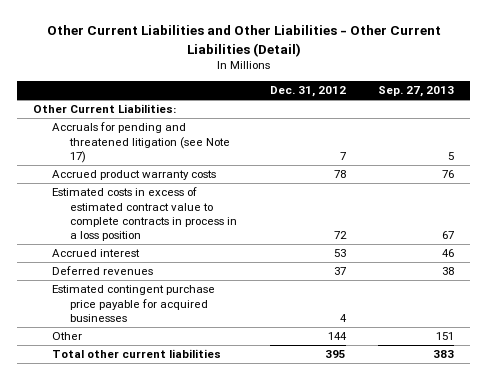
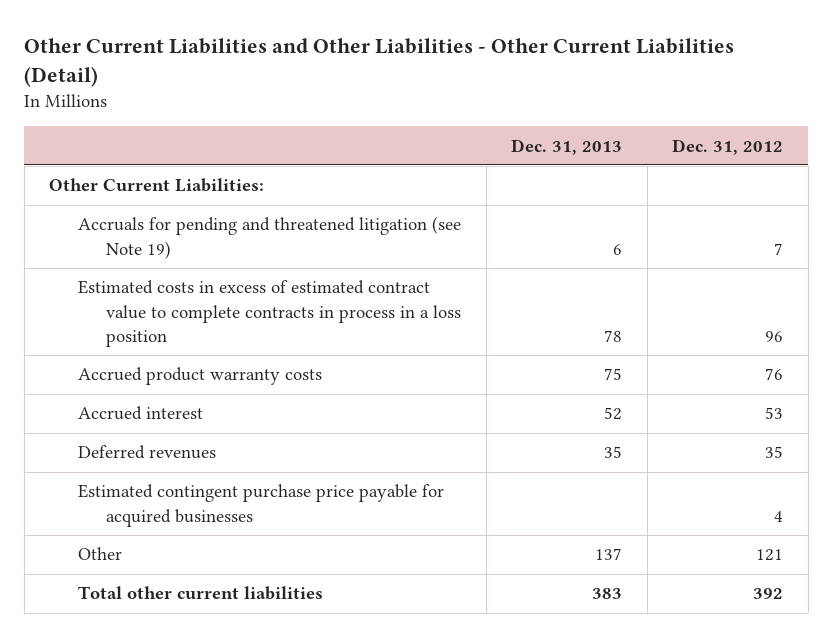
- | Dec. 31, 2012 | Sep. 27, 2013
+ | Dec. 31, 2013 | Dec. 31, 2012
- Accruals for pending and threatened litigation (see Note 17) | 7 | 5
- Accrued product warranty costs | 78 | 76
- Estimated costs in excess of estimated contract value to complete contracts in process in a loss position | 72 | 67
+ Accruals for pending and threatened litigation (see Note 19) | 6 | 7
+ Estimated costs in excess of estimated contract value to complete contracts in process in a loss position | 78 | 96
+ Accrued product warranty costs | 75 | 76
- Deferred revenues | 37 | 38
+ Deferred revenues | 35 | 35
- Other | 144 | 151
- Total other current liabilities | 395 | 383
+ Other | 137 | 121
+ Total other current liabilities | 383 | 392

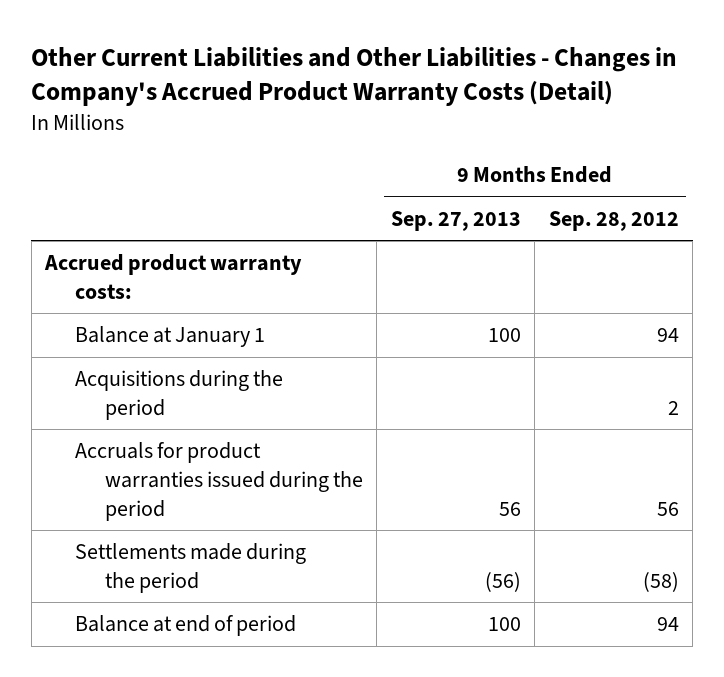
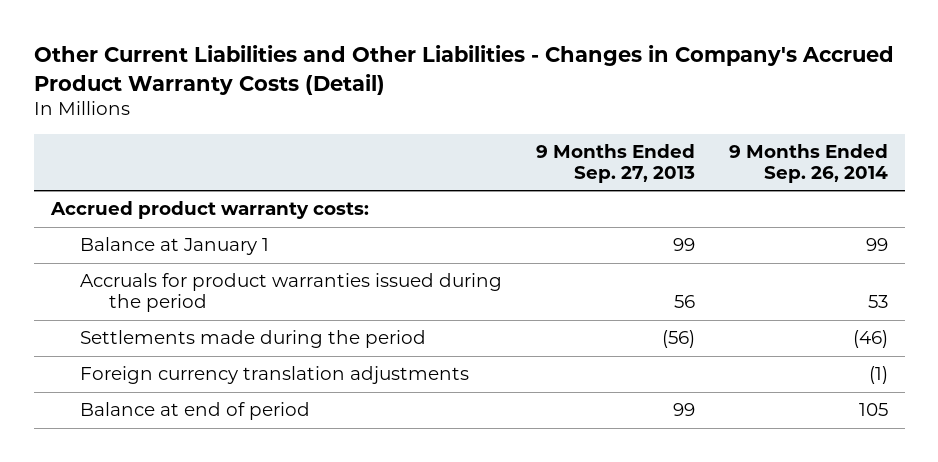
- | 9 Months Ended Sep. 27, 2013 | 9 Months Ended Sep. 28, 2012
+ | 9 Months Ended Sep. 27, 2013 | 9 Months Ended Sep. 26, 2014
- Balance at January 1 | 100 | 94
- Acquisitions during the period | | 2
+ Balance at January 1 | 99 | 99
- Balance at end of period | 100 | 94
+ Foreign currency translation adjustments | | (1)
+ Balance at end of period | 99 | 105

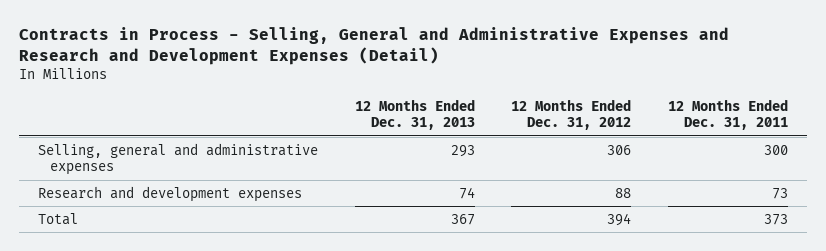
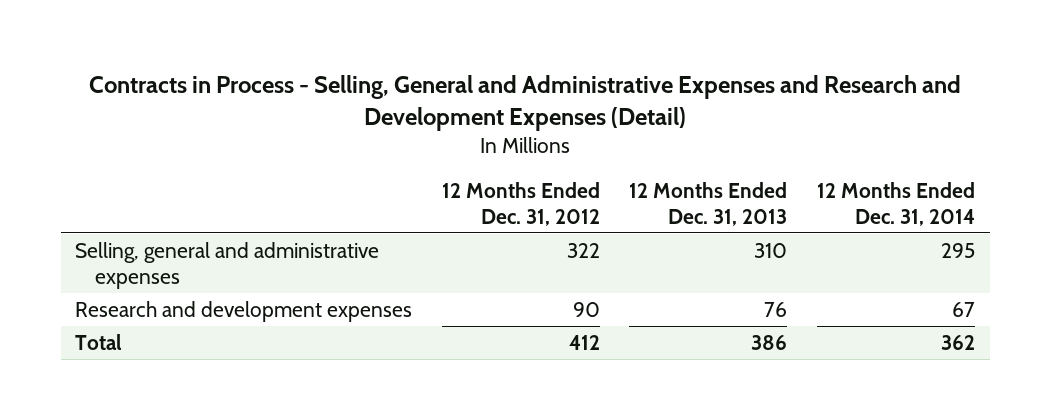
- | 12 Months Ended Dec. 31, 2013 | 12 Months Ended Dec. 31, 2012 | 12 Months Ended Dec. 31, 2011
+ | 12 Months Ended Dec. 31, 2012 | 12 Months Ended Dec. 31, 2013 | 12 Months Ended Dec. 31, 2014
- Selling, general and administrative expenses | 293 | 306 | 300
- Research and development expenses | 74 | 88 | 73
- Total | 367 | 394 | 373
+ Selling, general and administrative expenses | 322 | 310 | 295
+ Research and development expenses | 90 | 76 | 67
+ Total | 412 | 386 | 362

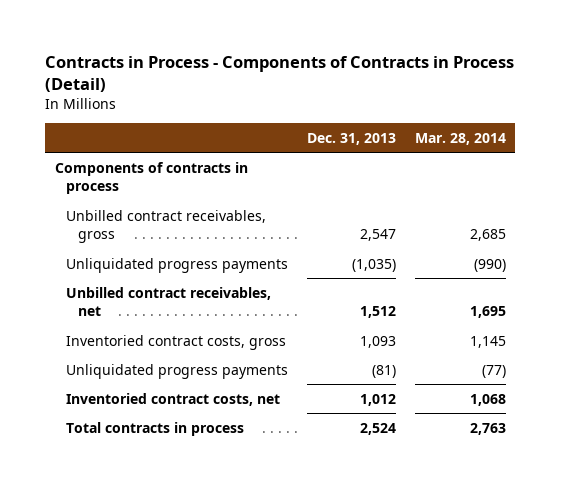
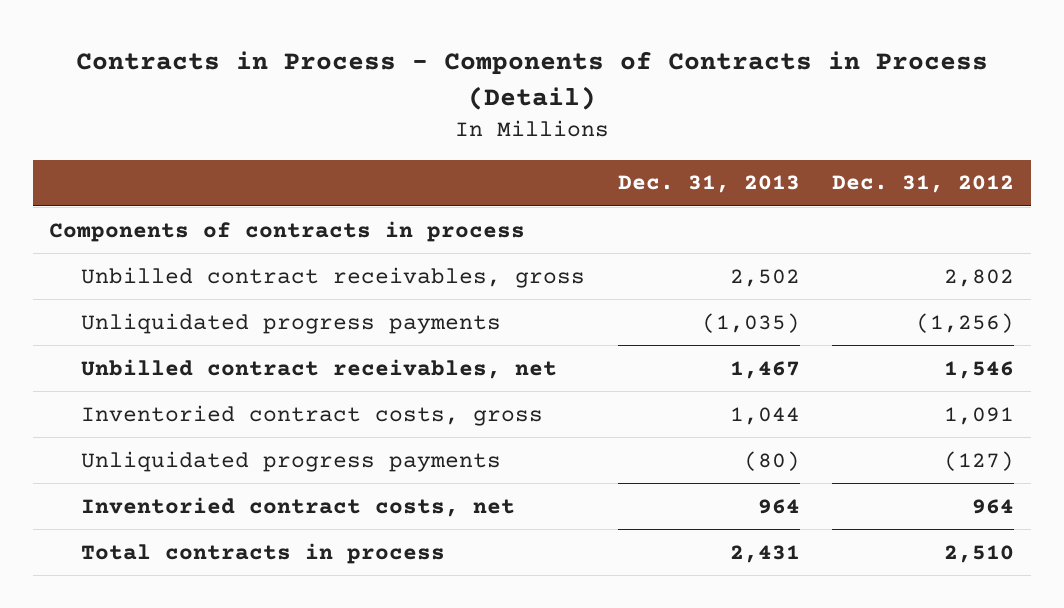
- | Dec. 31, 2013 | Mar. 28, 2014
+ | Dec. 31, 2013 | Dec. 31, 2012
- Unbilled contract receivables, gross | 2,547 | 2,685
+ Unbilled contract receivables, gross | 2,502 | 2,802
- Unbilled contract receivables, net | 1,512 | 1,695
- Inventoried contract costs, gross | 1,093 | 1,145
- Unliquidated progress payments | (81) | (77)
- Inventoried contract costs, net | 1,012 | 1,068
- Total contracts in process | 2,524 | 2,763
+ Unbilled contract receivables, net | 1,467 | 1,546
+ Inventoried contract costs, gross | 1,044 | 1,091
+ Unliquidated progress payments | (80) | (127)
+ Inventoried contract costs, net | 964 | 964
+ Total contracts in process | 2,431 | 2,510

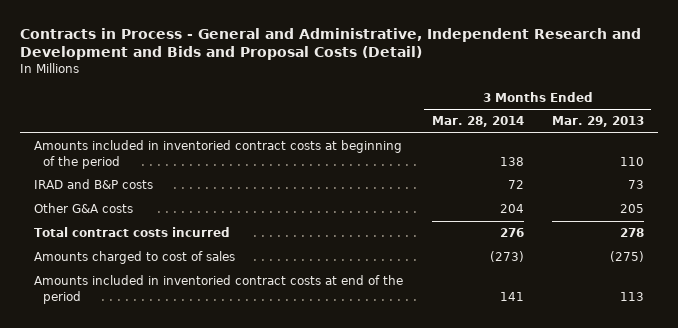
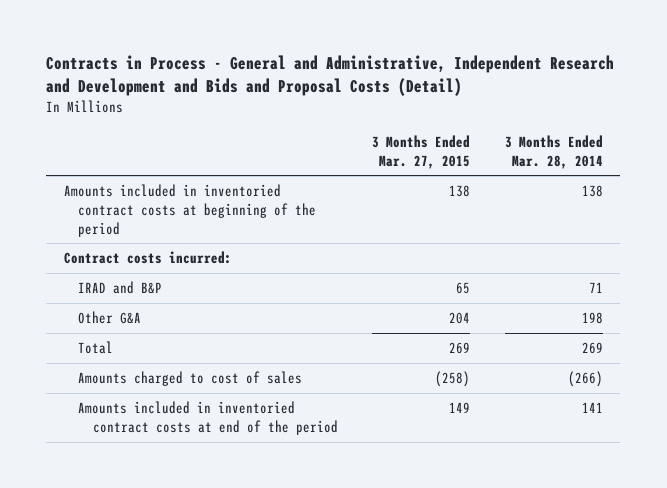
- | 3 Months Ended Mar. 28, 2014 | 3 Months Ended Mar. 29, 2013
+ | 3 Months Ended Mar. 27, 2015 | 3 Months Ended Mar. 28, 2014
- IRAD and B&P costs | 72 | 73
- Other G&A costs | 204 | 205
- Total contract costs incurred | 276 | 278
- Amounts charged to cost of sales | (273) | (275)
+ Contract costs incurred:
+ IRAD and B&P | 65 | 71
+ Other G&A | 204 | 198
+ Total | 269 | 269
+ Amounts charged to cost of sales | (258) | (266)

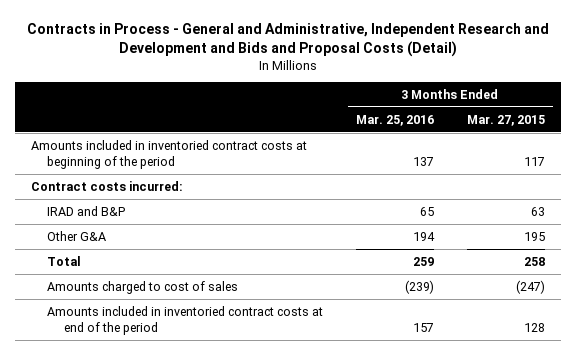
- | 3 Months Ended Mar. 27, 2015 | 3 Months Ended Mar. 28, 2014
+ | 3 Months Ended Mar. 25, 2016 | 3 Months Ended Mar. 27, 2015
- Amounts included in inventoried contract costs at beginning of the period | 138 | 138
+ Amounts included in inventoried contract costs at beginning of the period | 137 | 117
- IRAD and B&P | 65 | 71
- Other G&A | 204 | 198
- Total | 269 | 269
- Amounts charged to cost of sales | (258) | (266)
- Amounts included in inventoried contract costs at end of the period | 149 | 141
+ IRAD and B&P | 65 | 63
+ Other G&A | 194 | 195
+ Total | 259 | 258
+ Amounts charged to cost of sales | (239) | (247)
+ Amounts included in inventoried contract costs at end of the period | 157 | 128

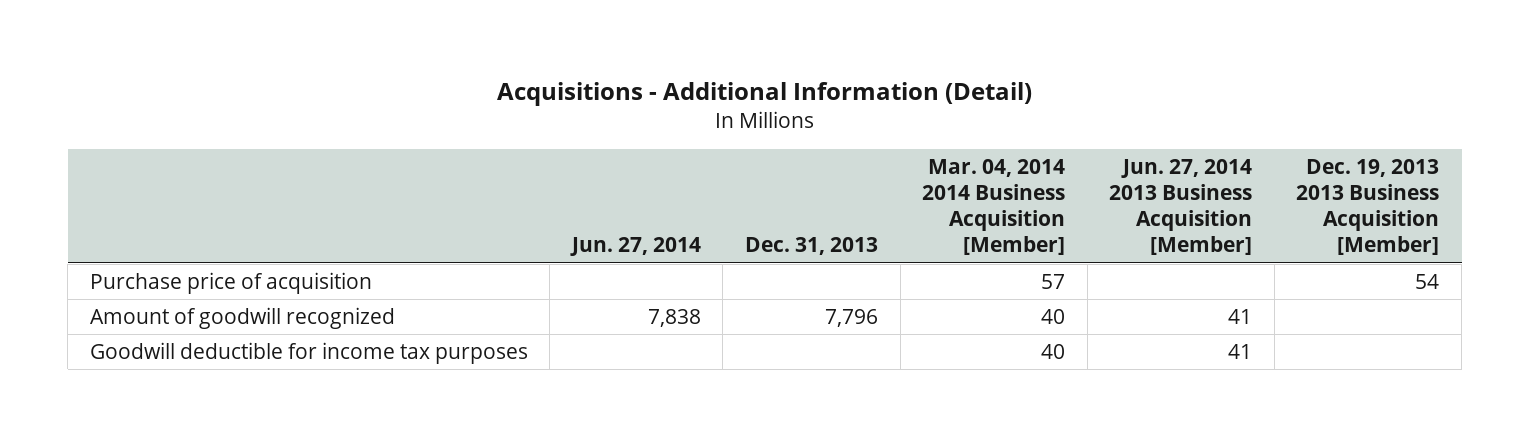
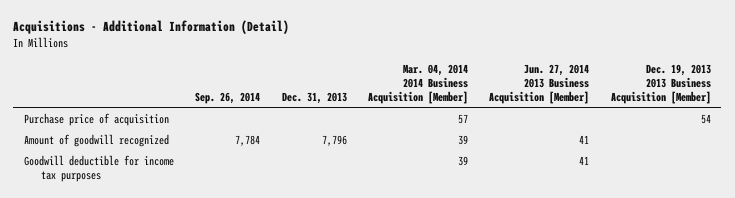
- | Jun. 27, 2014 | Dec. 31, 2013 | Mar. 04, 2014 2014 Business Acquisition [Member] | Jun. 27, 2014 2013 Business Acquisition [Member] | Dec. 19, 2013 2013 Business Acquisition [Member]
+ | Sep. 26, 2014 | Dec. 31, 2013 | Mar. 04, 2014 2014 Business Acquisition [Member] | Jun. 27, 2014 2013 Business Acquisition [Member] | Dec. 19, 2013 2013 Business Acquisition [Member]
- Amount of goodwill recognized | 7,838 | 7,796 | 40 | 41 |
- Goodwill deductible for income tax purposes | | | 40 | 41 |
+ Amount of goodwill recognized | 7,784 | 7,796 | 39 | 41 |
+ Goodwill deductible for income tax purposes | | | 39 | 41 |

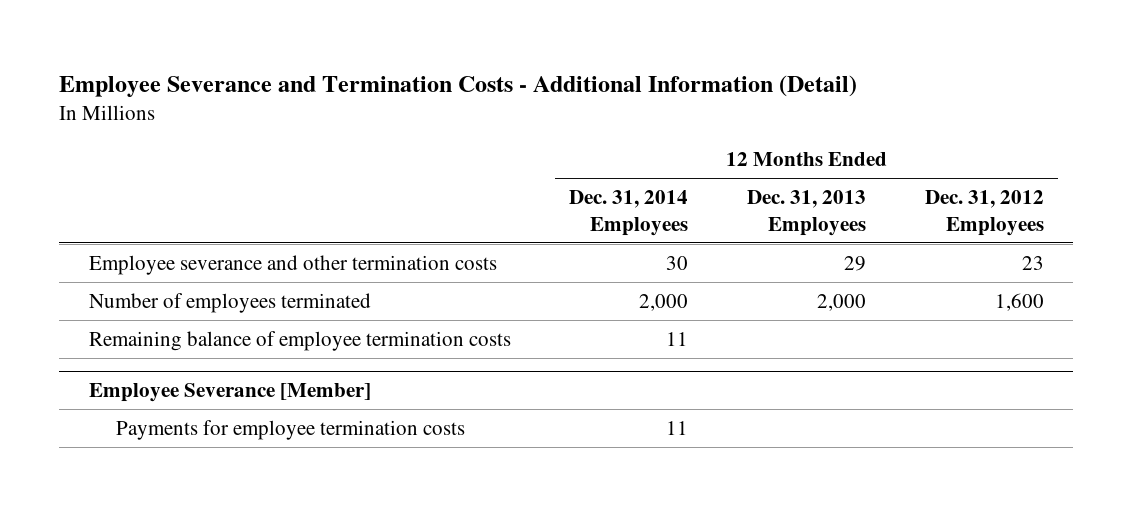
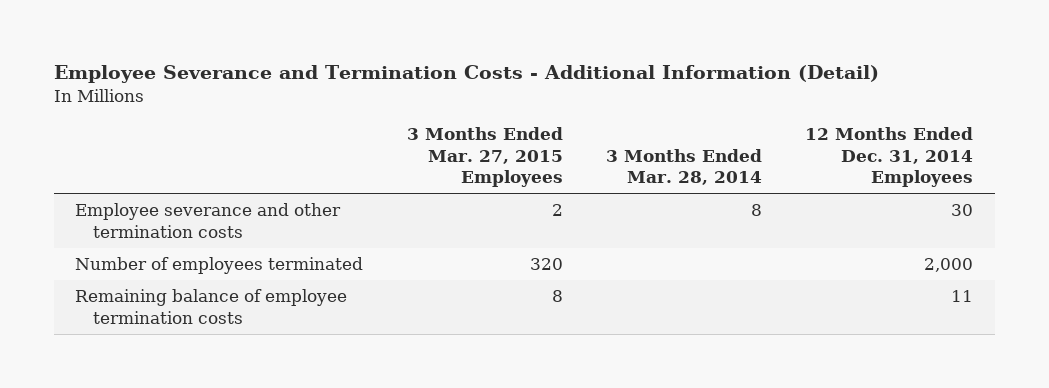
- | 12 Months Ended Dec. 31, 2014 Employees | 12 Months Ended Dec. 31, 2013 Employees | 12 Months Ended Dec. 31, 2012 Employees
+ | 3 Months Ended Mar. 27, 2015 Employees | 3 Months Ended Mar. 28, 2014 | 12 Months Ended Dec. 31, 2014 Employees
- Employee Severance [Member]
- Payments for employee termination costs | 11 | |

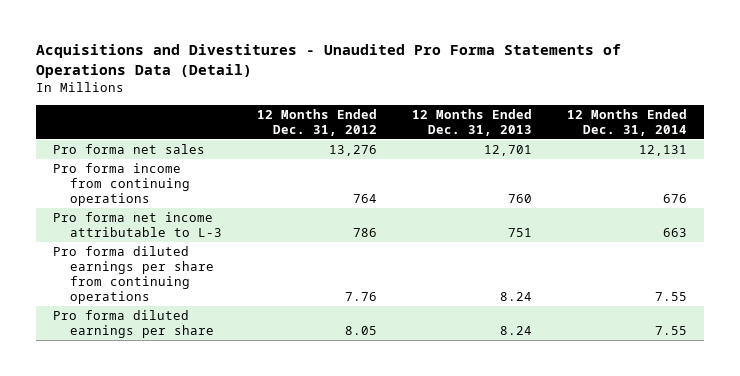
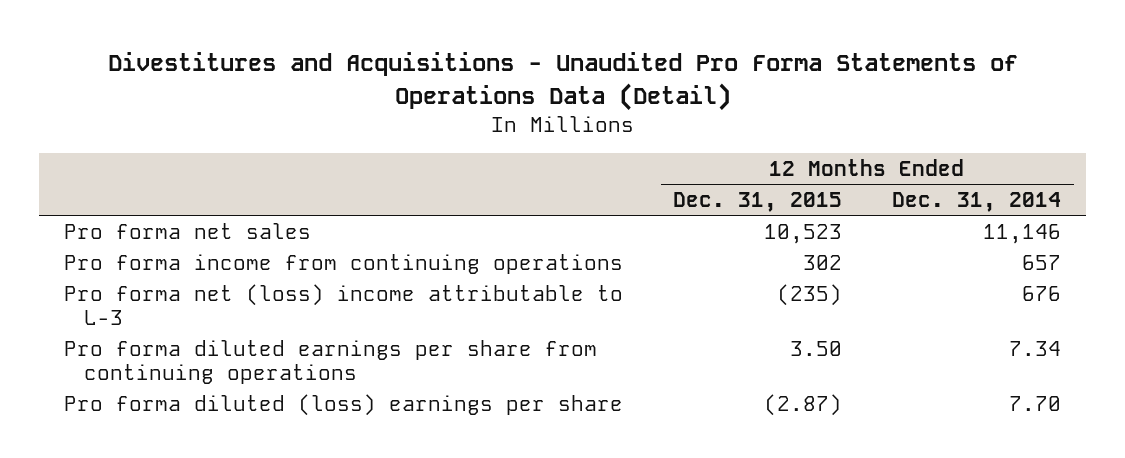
- Acquisitions and Divestitures - Unaudited Pro Forma Statements of Operations Data (Detail)
+ Divestitures and Acquisitions - Unaudited Pro Forma Statements of Operations Data (Detail)
- | 12 Months Ended Dec. 31, 2012 | 12 Months Ended Dec. 31, 2013 | 12 Months Ended Dec. 31, 2014
+ | 12 Months Ended Dec. 31, 2015 | 12 Months Ended Dec. 31, 2014
- Pro forma net sales | 13,276 | 12,701 | 12,131
- Pro forma income from continuing operations | 764 | 760 | 676
- Pro forma net income attributable to L-3 | 786 | 751 | 663
- Pro forma diluted earnings per share from continuing operations | 7.76 | 8.24 | 7.55
- Pro forma diluted earnings per share | 8.05 | 8.24 | 7.55
+ Pro forma net sales | 10,523 | 11,146
+ Pro forma income from continuing operations | 302 | 657
+ Pro forma net (loss) income attributable to L-3 | (235) | 676
+ Pro forma diluted earnings per share from continuing operations | 3.50 | 7.34
+ Pro forma diluted (loss) earnings per share | (2.87) | 7.70

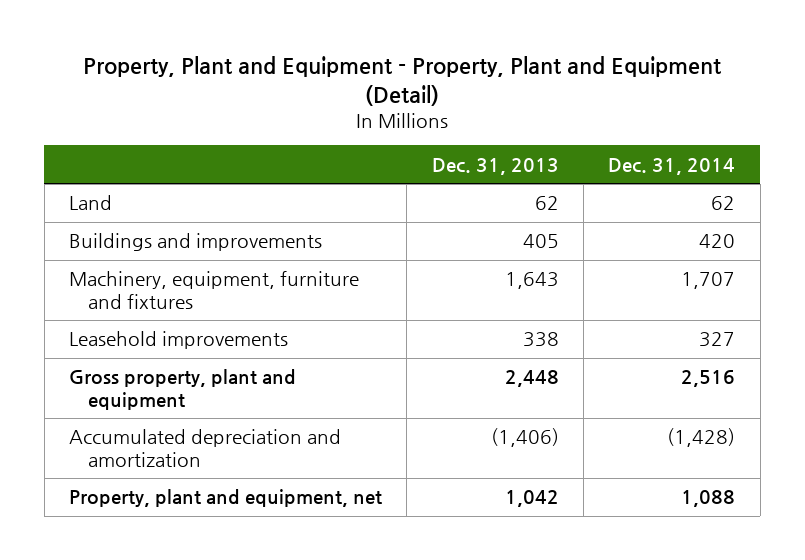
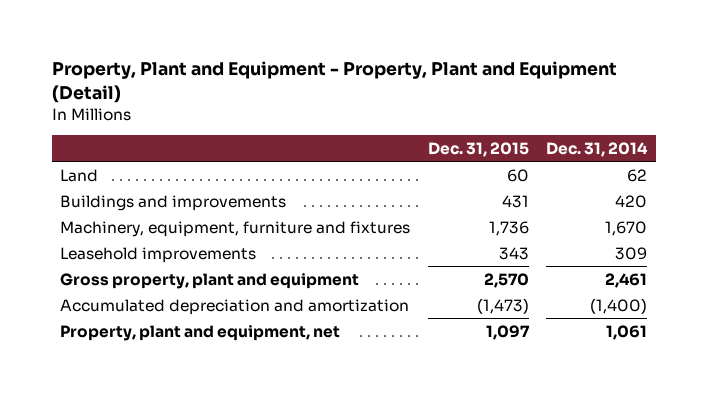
- | Dec. 31, 2013 | Dec. 31, 2014
+ | Dec. 31, 2015 | Dec. 31, 2014
- Machinery, equipment, furniture and fixtures | 1,643 | 1,707
- Leasehold improvements | 338 | 327
- Gross property, plant and equipment | 2,448 | 2,516
- Accumulated depreciation and amortization | (1,406) | (1,428)
- Property, plant and equipment, net | 1,042 | 1,088
+ Machinery, equipment, furniture and fixtures | 1,736 | 1,670
+ Leasehold improvements | 343 | 309
+ Gross property, plant and equipment | 2,570 | 2,461
+ Accumulated depreciation and amortization | (1,473) | (1,400)
+ Property, plant and equipment, net | 1,097 | 1,061

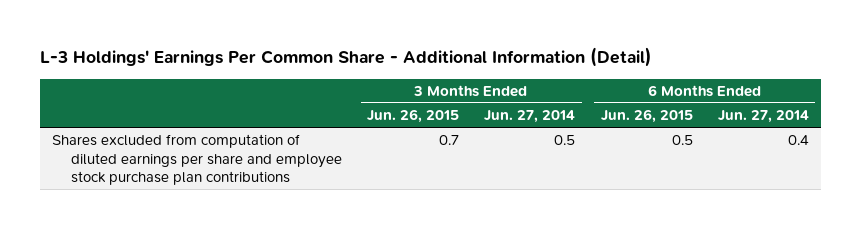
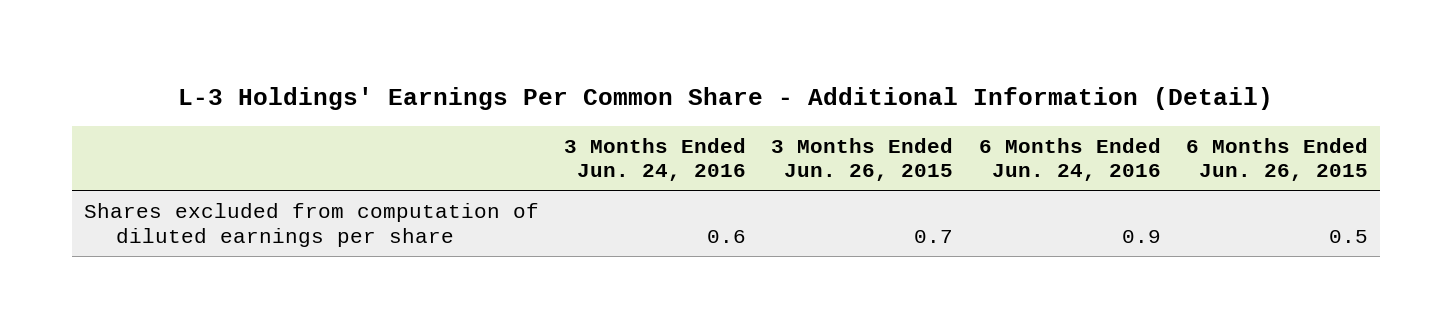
- | 3 Months Ended Jun. 26, 2015 | 3 Months Ended Jun. 27, 2014 | 6 Months Ended Jun. 26, 2015 | 6 Months Ended Jun. 27, 2014
+ | 3 Months Ended Jun. 24, 2016 | 3 Months Ended Jun. 26, 2015 | 6 Months Ended Jun. 24, 2016 | 6 Months Ended Jun. 26, 2015
- Shares excluded from computation of diluted earnings per share and employee stock purchase plan contributions | 0.7 | 0.5 | 0.5 | 0.4
+ Shares excluded from computation of diluted earnings per share | 0.6 | 0.7 | 0.9 | 0.5

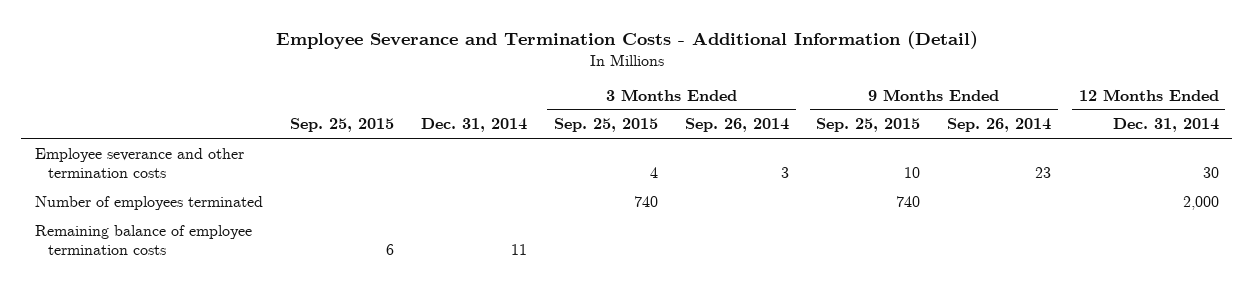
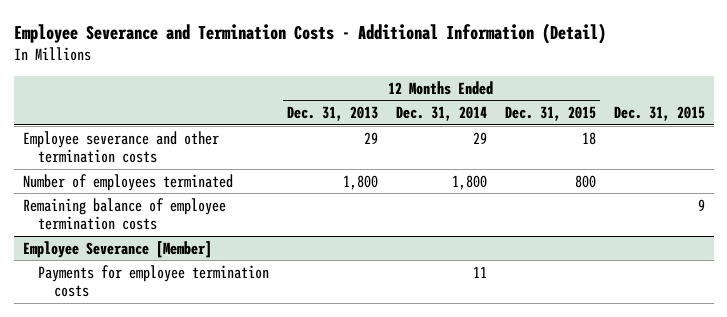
- | Sep. 25, 2015 | Dec. 31, 2014 | 3 Months Ended Sep. 25, 2015 | 3 Months Ended Sep. 26, 2014 | 9 Months Ended Sep. 25, 2015 | 9 Months Ended Sep. 26, 2014 | 12 Months Ended Dec. 31, 2014
+ | 12 Months Ended Dec. 31, 2013 | 12 Months Ended Dec. 31, 2014 | 12 Months Ended Dec. 31, 2015 | Dec. 31, 2015
- Employee severance and other termination costs | | | 4 | 3 | 10 | 23 | 30
- Number of employees terminated | | | 740 | | 740 | | 2,000
+ Employee severance and other termination costs | 29 | 29 | 18 |
+ Number of employees terminated | 1,800 | 1,800 | 800 |
+ Employee Severance [Member]
+ Payments for employee termination costs | | 11 | |

